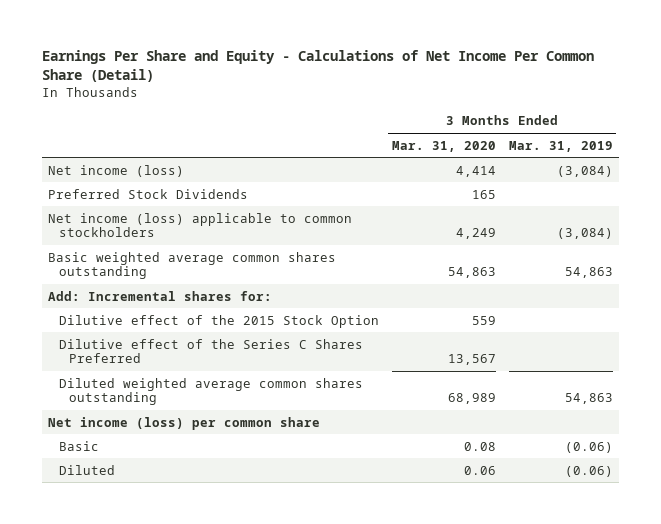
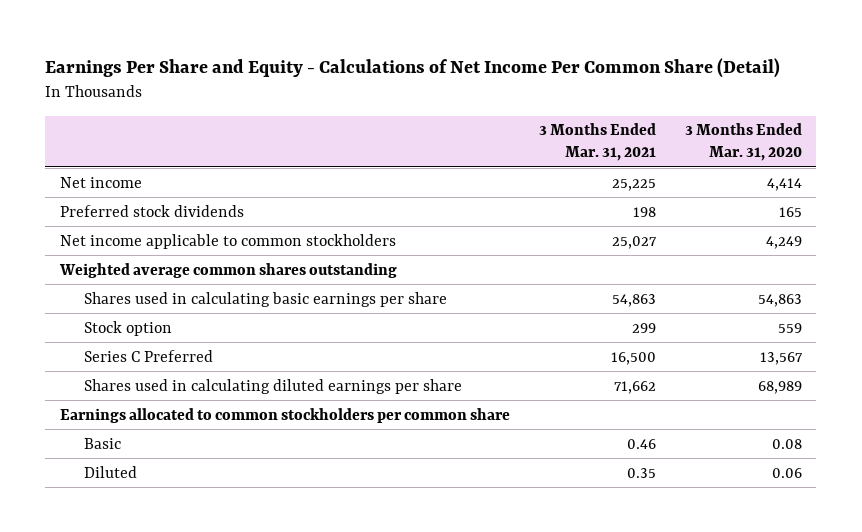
- | 3 Months Ended Mar. 31, 2020 | 3 Months Ended Mar. 31, 2019
+ | 3 Months Ended Mar. 31, 2021 | 3 Months Ended Mar. 31, 2020
- Net income (loss) | 4,414 | (3,084)
- Preferred Stock Dividends | 165 |
- Net income (loss) applicable to common stockholders | 4,249 | (3,084)
- Basic weighted average common shares outstanding | 54,863 | 54,863
- Add: Incremental shares for:
- Dilutive effect of the 2015 Stock Option | 559 |
- Dilutive effect of the Series C Shares Preferred | 13,567 |
- Diluted weighted average common shares outstanding | 68,989 | 54,863
- Net income (loss) per common share
+ Net income | 25,225 | 4,414
+ Preferred stock dividends | 198 | 165
+ Net income applicable to common stockholders | 25,027 | 4,249
+ Weighted average common shares outstanding
+ Shares used in calculating basic earnings per share | 54,863 | 54,863
+ Stock option | 299 | 559
+ Series C Preferred | 16,500 | 13,567
+ Shares used in calculating diluted earnings per share | 71,662 | 68,989
+ Earnings allocated to common stockholders per common share

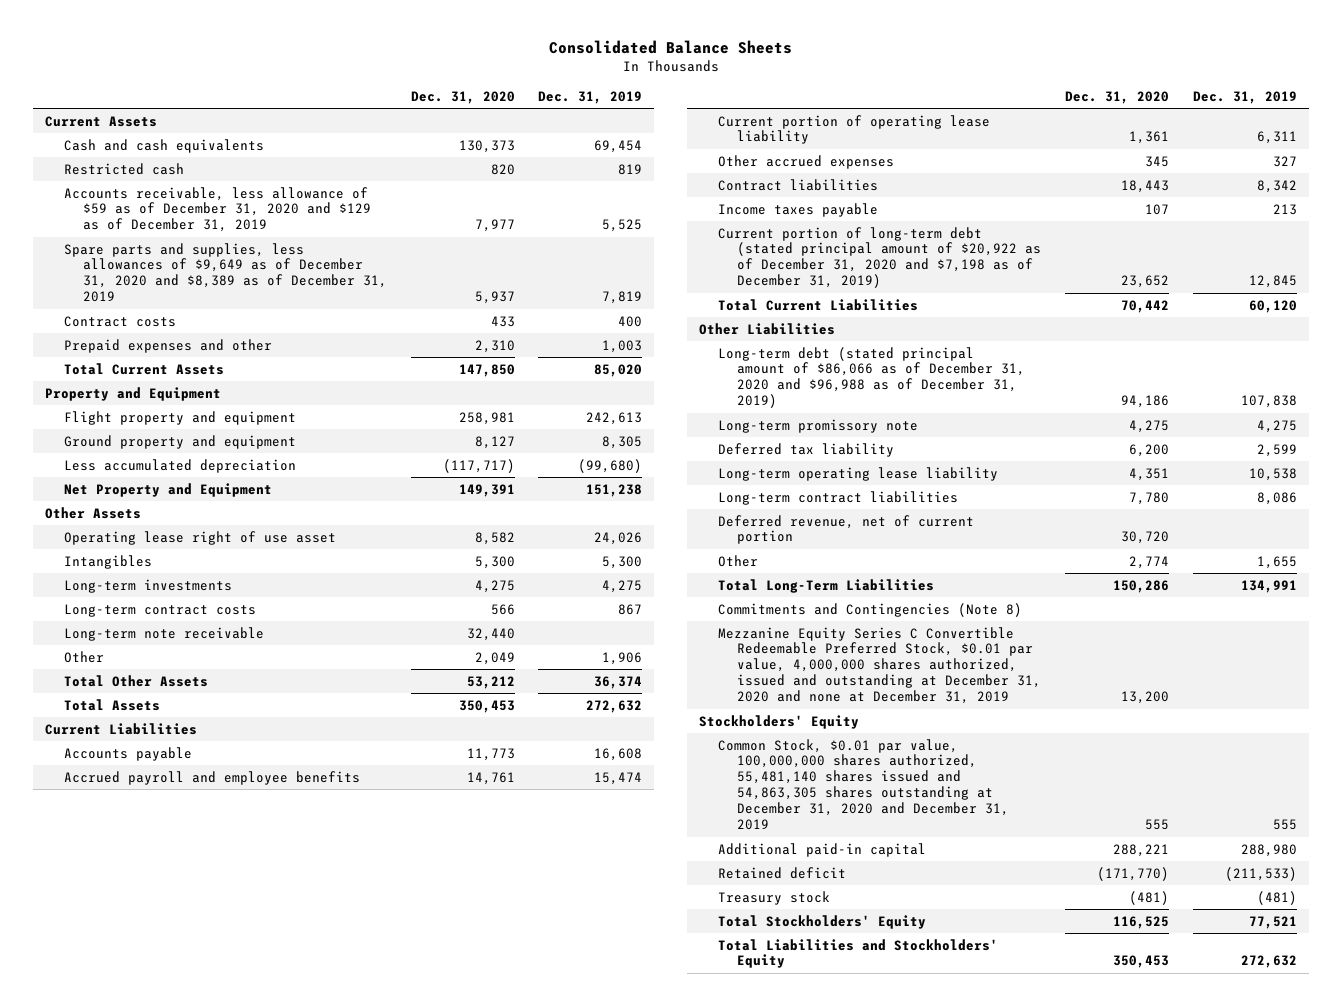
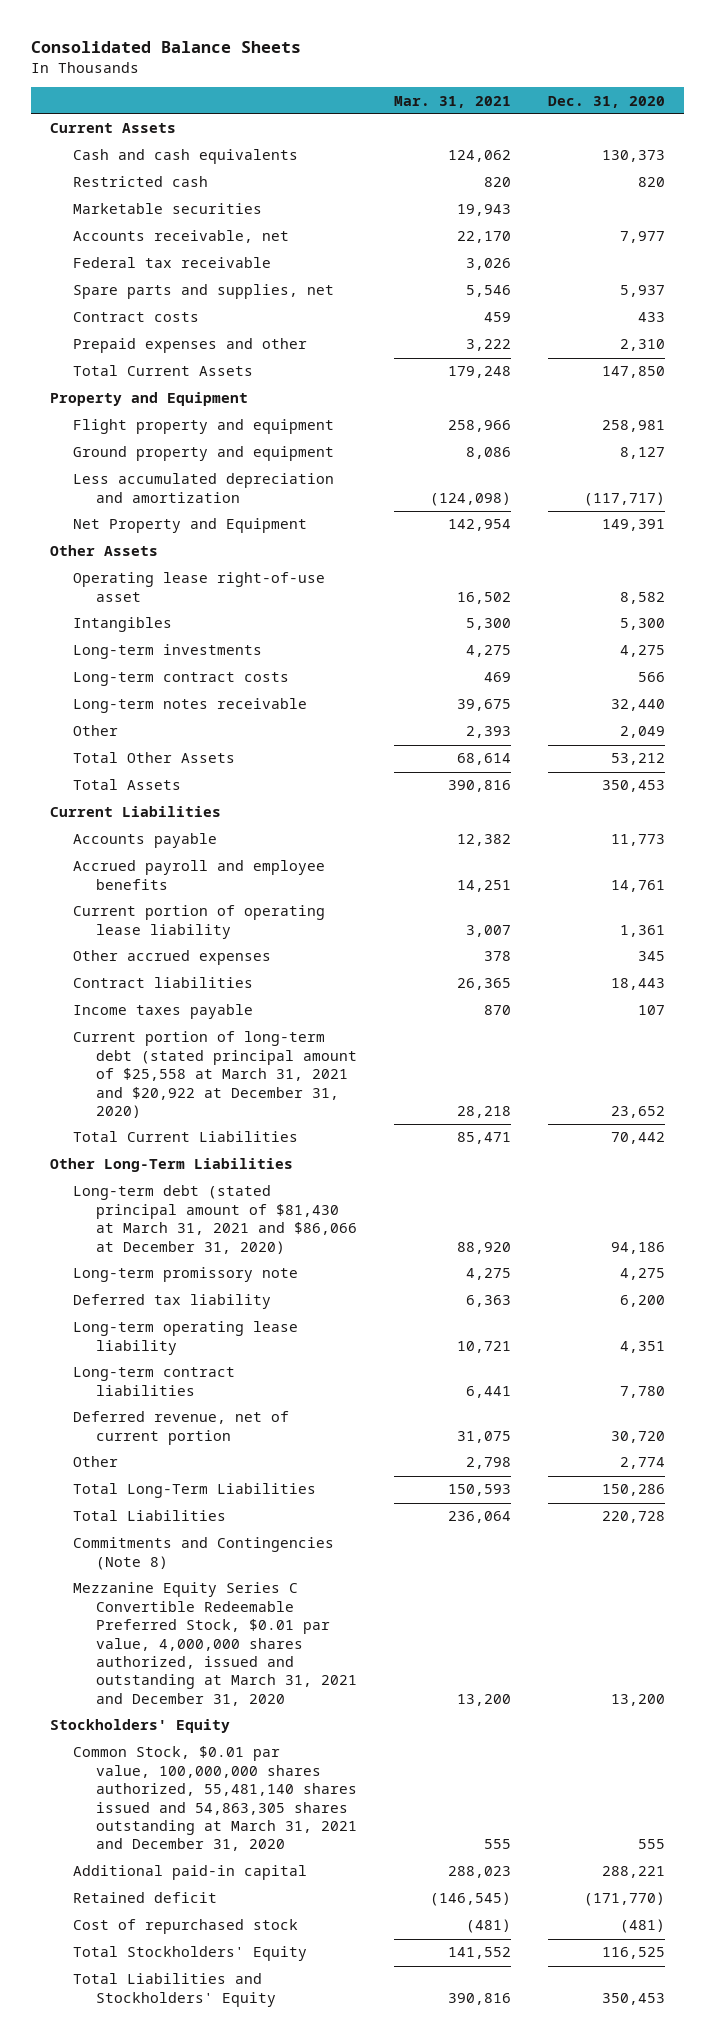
- | Dec. 31, 2020 | Dec. 31, 2019
+ | Mar. 31, 2021 | Dec. 31, 2020
- Accounts receivable, less allowance of $59 as of December 31, 2020 and $129 as of December 31, 2019 | 7,977 | 5,525
- Spare parts and supplies, less allowances of $9,649 as of December 31, 2020 and $8,389 as of December 31, 2019 | 5,937 | 7,819
+ Marketable securities | 19,943 |
+ Accounts receivable, net | 22,170 | 7,977
+ Federal tax receivable | 3,026 |
+ Spare parts and supplies, net | 5,546 | 5,937
- Less accumulated depreciation | (117,717) | (99,680)
+ Less accumulated depreciation and amortization | (124,098) | (117,717)
- Operating lease right of use asset | 8,582 | 24,026
+ Operating lease right-of-use asset | 16,502 | 8,582
- Long-term note receivable | 32,440 |
+ Long-term notes receivable | 39,675 | 32,440
- Current portion of long-term debt (stated principal amount of $20,922 as of December 31, 2020 and $7,198 as of December 31, 2019) | 23,652 | 12,845
+ Current portion of long-term debt (stated principal amount of $25,558 at March 31, 2021 and $20,922 at December 31, 2020) | 28,218 | 23,652
- Other Liabilities
- Long-term debt (stated principal amount of $86,066 as of December 31, 2020 and $96,988 as of December 31, 2019) | 94,186 | 107,838
+ Other Long-Term Liabilities
+ Long-term debt (stated principal amount of $81,430 at March 31, 2021 and $86,066 at December 31, 2020) | 88,920 | 94,186
+ Total Liabilities | 236,064 | 220,728
- Mezzanine Equity Series C Convertible Redeemable Preferred Stock, $0.01 par value, 4,000,000 shares authorized, issued and outstanding at December 31, 2020 and none at December 31, 2019 | 13,200 |
+ Mezzanine Equity Series C Convertible Redeemable Preferred Stock, $0.01 par value, 4,000,000 shares authorized, issued and outstanding at March 31, 2021 and December 31, 2020 | 13,200 | 13,200
- Common Stock, $0.01 par value, 100,000,000 shares authorized, 55,481,140 shares issued and 54,863,305 shares outstanding at December 31, 2020 and December 31, 2019 | 555 | 555
+ Common Stock, $0.01 par value, 100,000,000 shares authorized, 55,481,140 shares issued and 54,863,305 shares outstanding at March 31, 2021 and December 31, 2020 | 555 | 555
- Treasury stock | (481) | (481)
+ Cost of repurchased stock | (481) | (481)

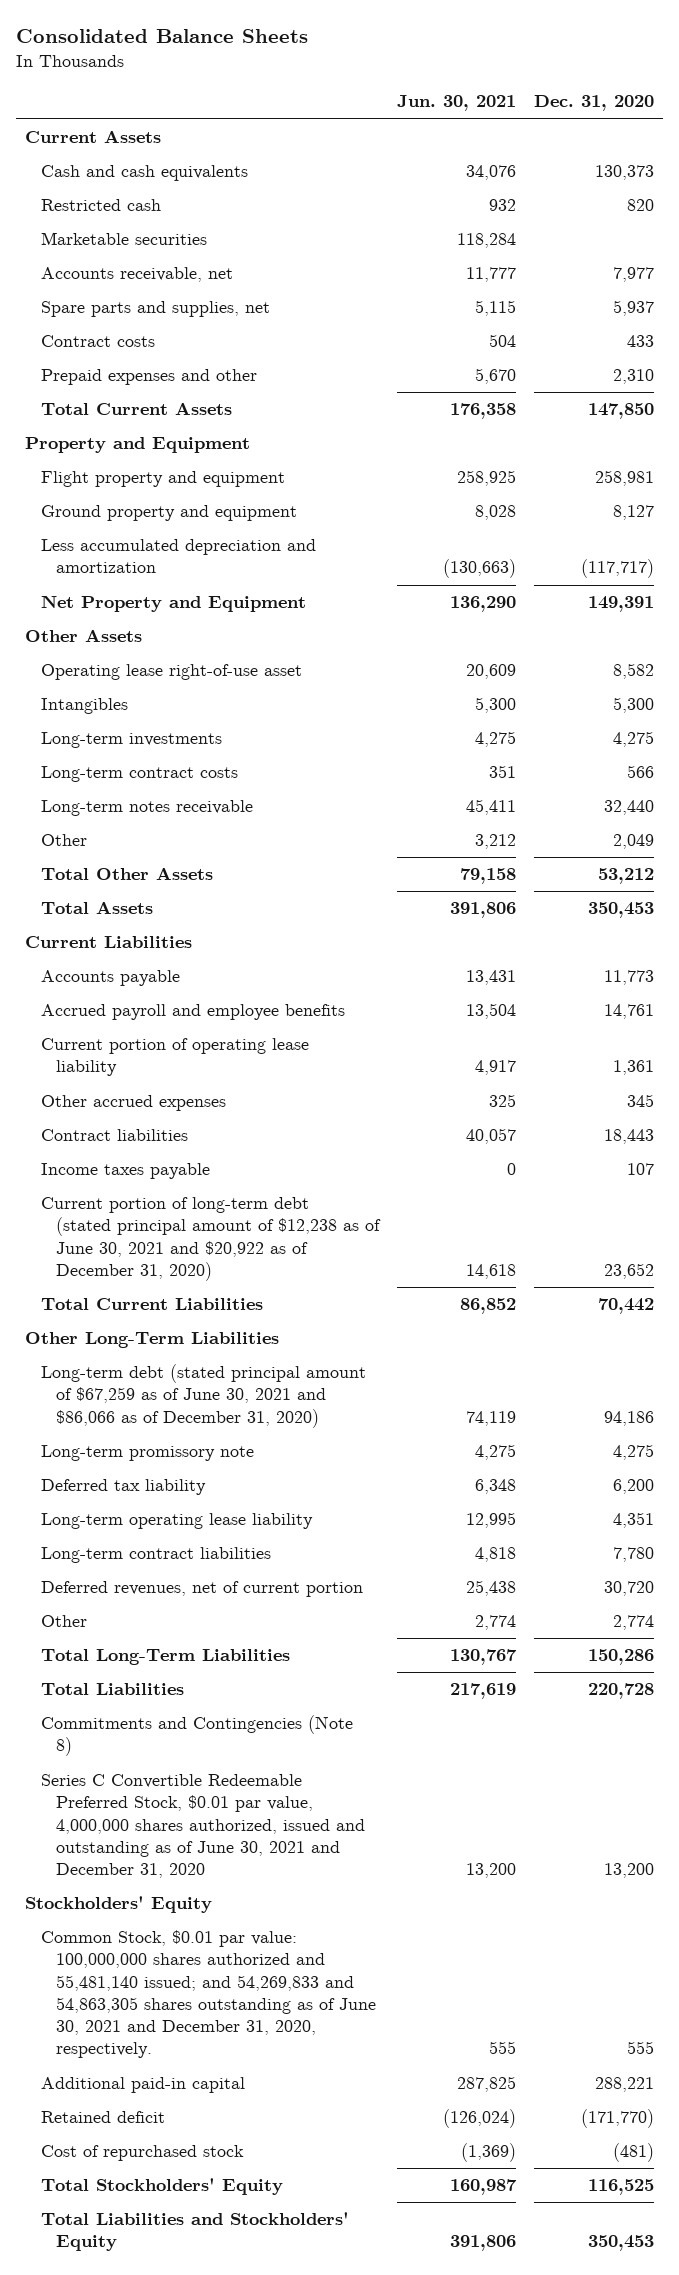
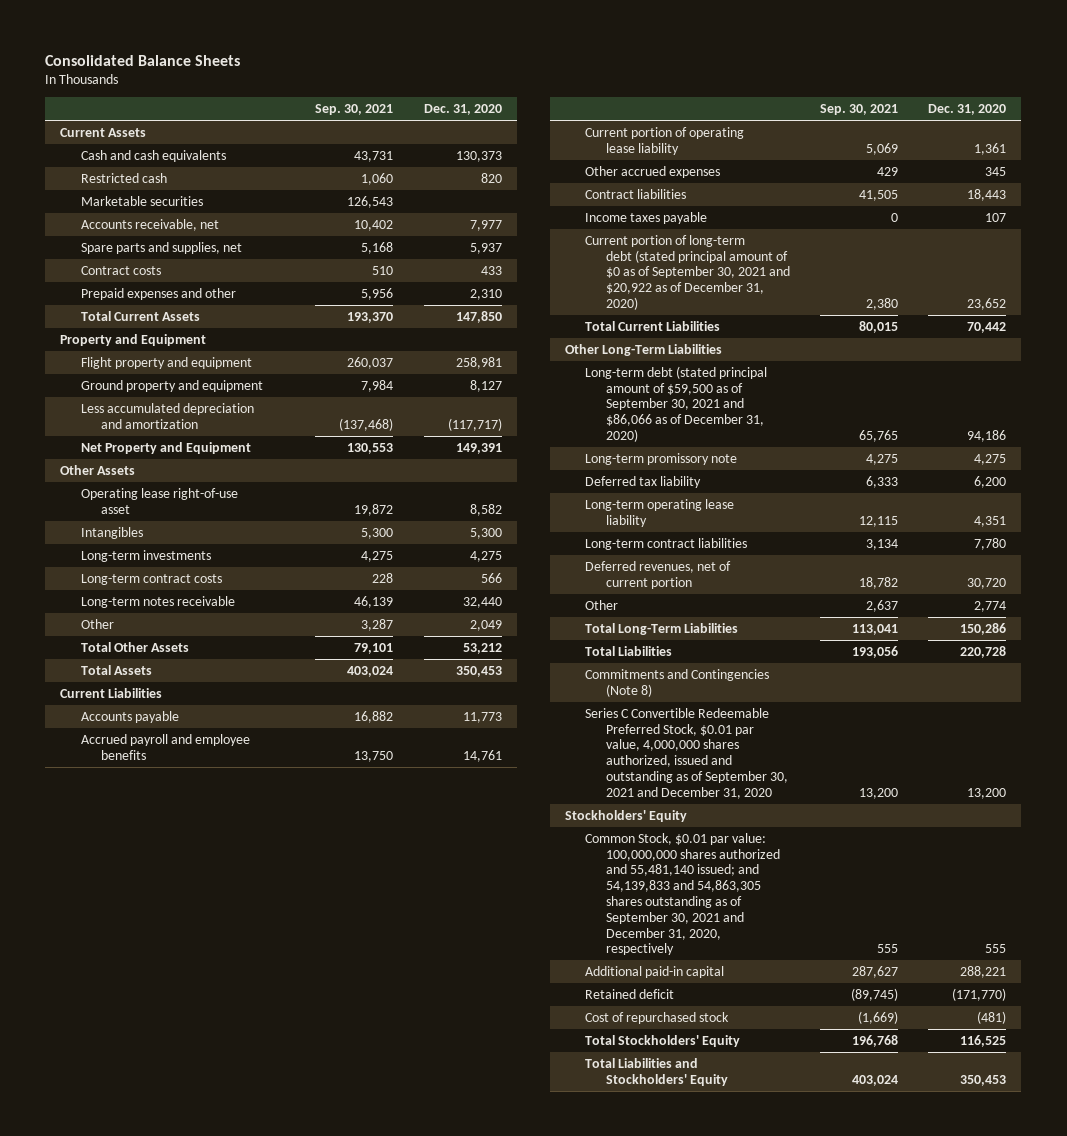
- | Jun. 30, 2021 | Dec. 31, 2020
+ | Sep. 30, 2021 | Dec. 31, 2020
- Current portion of long-term debt (stated principal amount of $12,238 as of June 30, 2021 and $20,922 as of December 31, 2020) | 14,618 | 23,652
+ Current portion of long-term debt (stated principal amount of $0 as of September 30, 2021 and $20,922 as of December 31, 2020) | 2,380 | 23,652
- Long-term debt (stated principal amount of $67,259 as of June 30, 2021 and $86,066 as of December 31, 2020) | 74,119 | 94,186
+ Long-term debt (stated principal amount of $59,500 as of September 30, 2021 and $86,066 as of December 31, 2020) | 65,765 | 94,186
- Series C Convertible Redeemable Preferred Stock, $0.01 par value, 4,000,000 shares authorized, issued and outstanding as of June 30, 2021 and December 31, 2020 | 13,200 | 13,200
+ Series C Convertible Redeemable Preferred Stock, $0.01 par value, 4,000,000 shares authorized, issued and outstanding as of September 30, 2021 and December 31, 2020 | 13,200 | 13,200
- Common Stock, $0.01 par value: 100,000,000 shares authorized and 55,481,140 issued; and 54,269,833 and 54,863,305 shares outstanding as of June 30, 2021 and December 31, 2020, respectively. | 555 | 555
+ Common Stock, $0.01 par value: 100,000,000 shares authorized and 55,481,140 issued; and 54,139,833 and 54,863,305 shares outstanding as of September 30, 2021 and December 31, 2020, respectively | 555 | 555

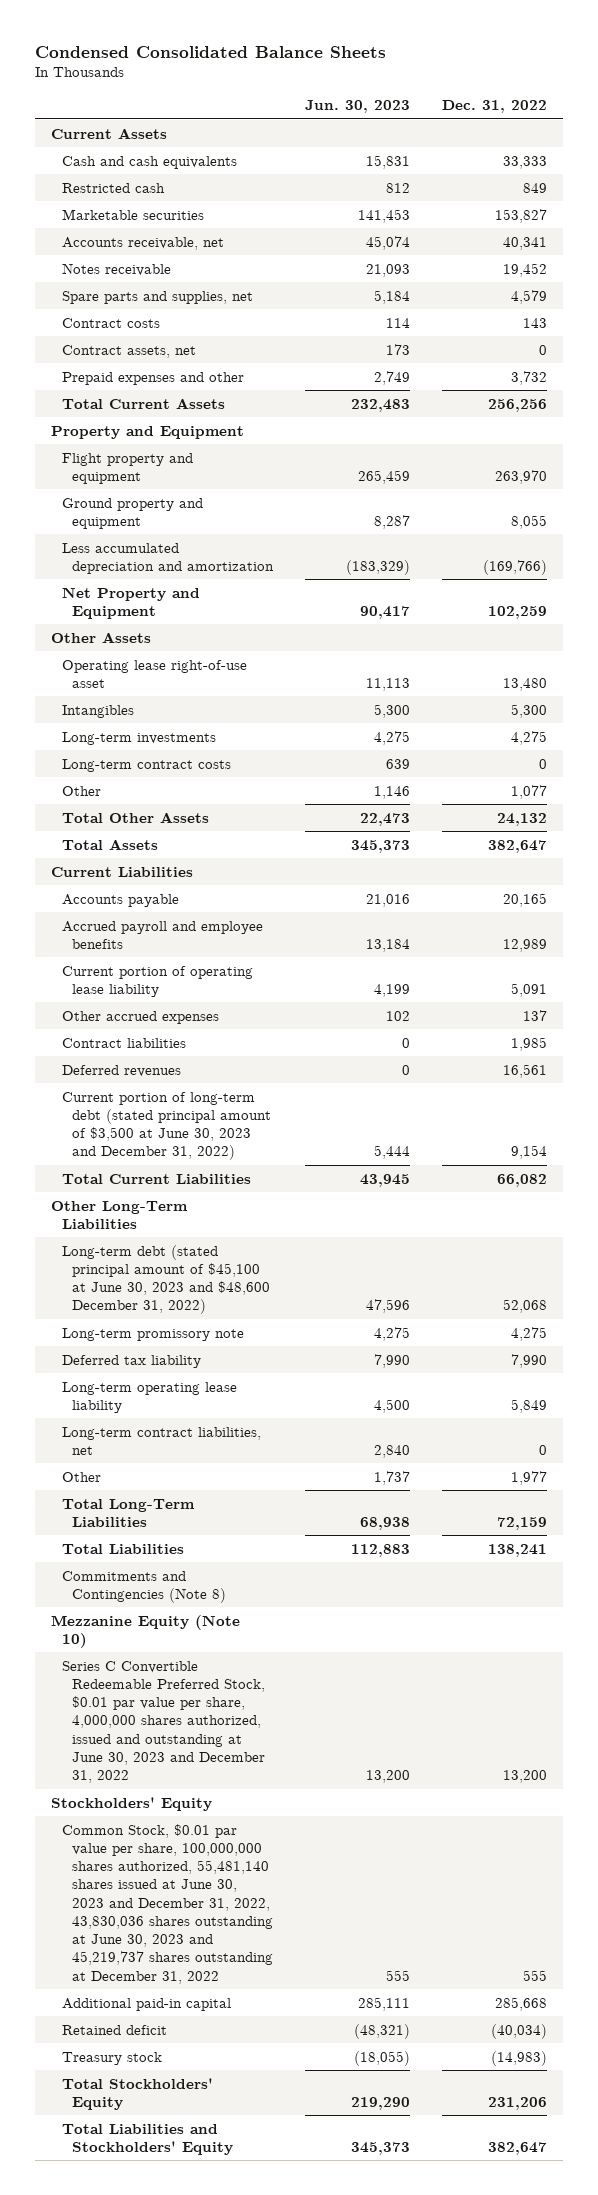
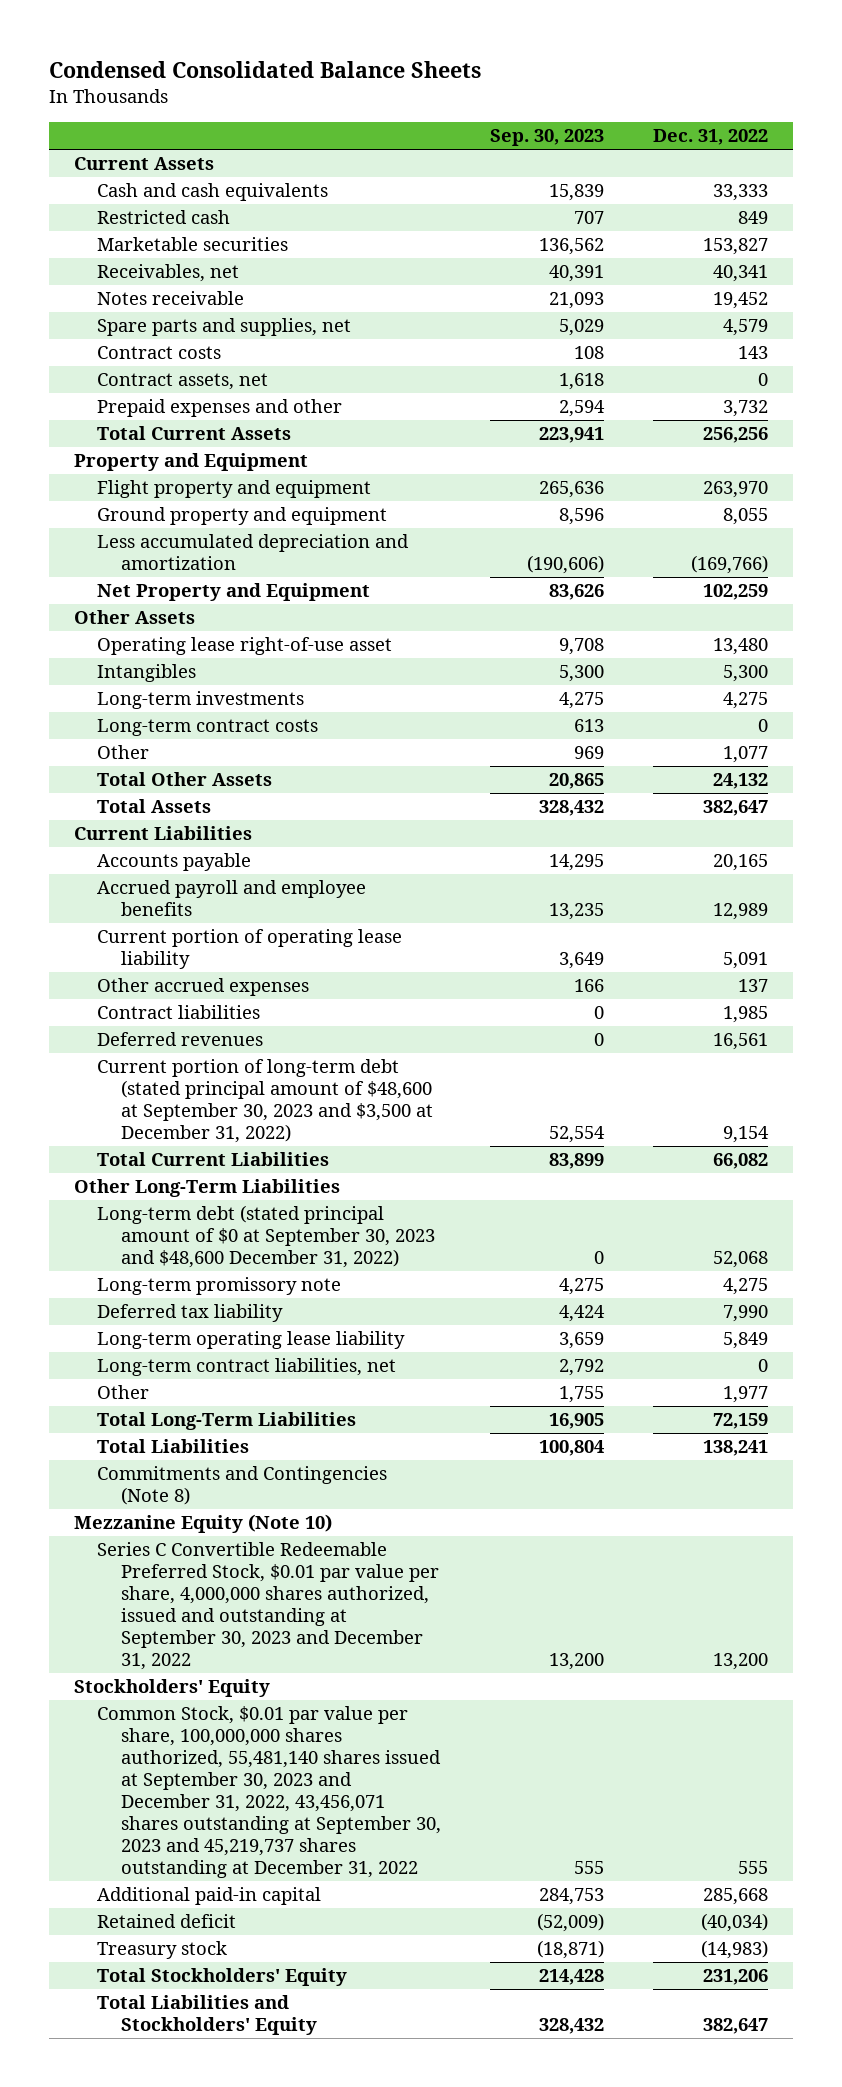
- | Jun. 30, 2023 | Dec. 31, 2022
+ | Sep. 30, 2023 | Dec. 31, 2022
- Accounts receivable, net | 45,074 | 40,341
+ Receivables, net | 40,391 | 40,341
- Current portion of long-term debt (stated principal amount of $3,500 at June 30, 2023 and December 31, 2022) | 5,444 | 9,154
+ Current portion of long-term debt (stated principal amount of $48,600 at September 30, 2023 and $3,500 at December 31, 2022) | 52,554 | 9,154
- Long-term debt (stated principal amount of $45,100 at June 30, 2023 and $48,600 December 31, 2022) | 47,596 | 52,068
+ Long-term debt (stated principal amount of $0 at September 30, 2023 and $48,600 December 31, 2022) | 0 | 52,068
- Series C Convertible Redeemable Preferred Stock, $0.01 par value per share, 4,000,000 shares authorized, issued and outstanding at June 30, 2023 and December 31, 2022 | 13,200 | 13,200
+ Series C Convertible Redeemable Preferred Stock, $0.01 par value per share, 4,000,000 shares authorized, issued and outstanding at September 30, 2023 and December 31, 2022 | 13,200 | 13,200
- Common Stock, $0.01 par value per share, 100,000,000 shares authorized, 55,481,140 shares issued at June 30, 2023 and December 31, 2022, 43,830,036 shares outstanding at June 30, 2023 and 45,219,737 shares outstanding at December 31, 2022 | 555 | 555
+ Common Stock, $0.01 par value per share, 100,000,000 shares authorized, 55,481,140 shares issued at September 30, 2023 and December 31, 2022, 43,456,071 shares outstanding at September 30, 2023 and 45,219,737 shares outstanding at December 31, 2022 | 555 | 555

